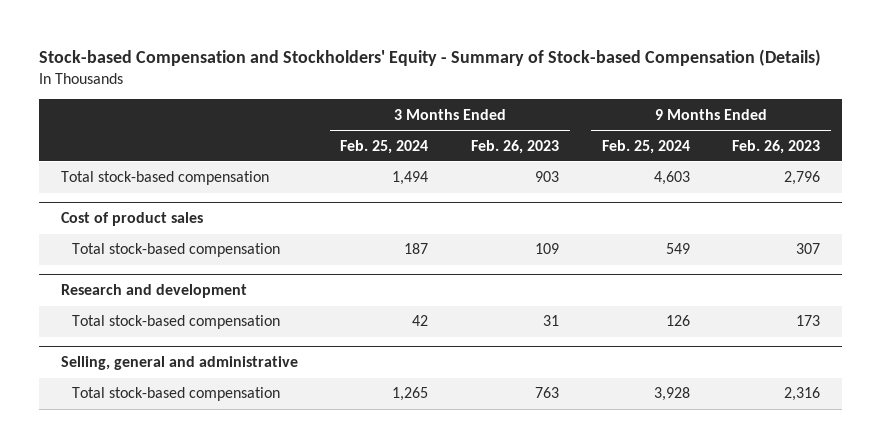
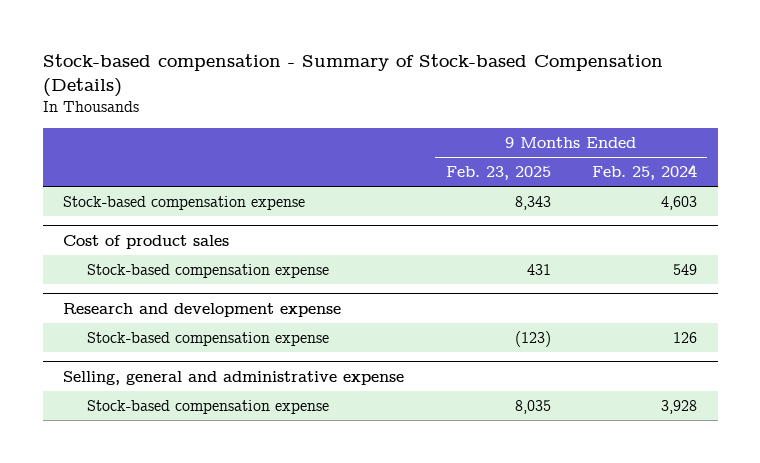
- Stock-based Compensation and Stockholders' Equity - Summary of Stock-based Compensation (Details)
+ Stock-based compensation - Summary of Stock-based Compensation (Details)
- | 3 Months Ended Feb. 25, 2024 | 3 Months Ended Feb. 26, 2023 | 9 Months Ended Feb. 25, 2024 | 9 Months Ended Feb. 26, 2023
+ | 9 Months Ended Feb. 23, 2025 | 9 Months Ended Feb. 25, 2024
- Total stock-based compensation | 1,494 | 903 | 4,603 | 2,796
+ Stock-based compensation expense | 8,343 | 4,603
@ Cost of product sales
- Total stock-based compensation | 187 | 109 | 549 | 307
- Research and development
- Total stock-based compensation | 42 | 31 | 126 | 173
- Selling, general and administrative
- Total stock-based compensation | 1,265 | 763 | 3,928 | 2,316
@ Cost of product sales
+ Stock-based compensation expense | 431 | 549
+ Research and development expense
+ Stock-based compensation expense | (123) | 126
+ Selling, general and administrative expense
+ Stock-based compensation expense | 8,035 | 3,928

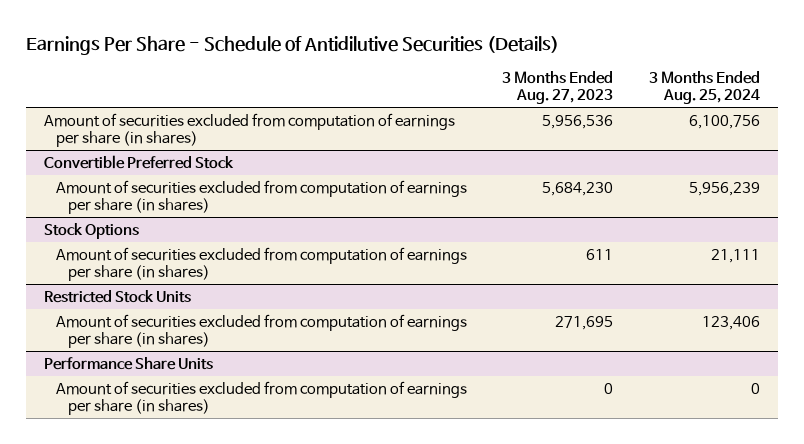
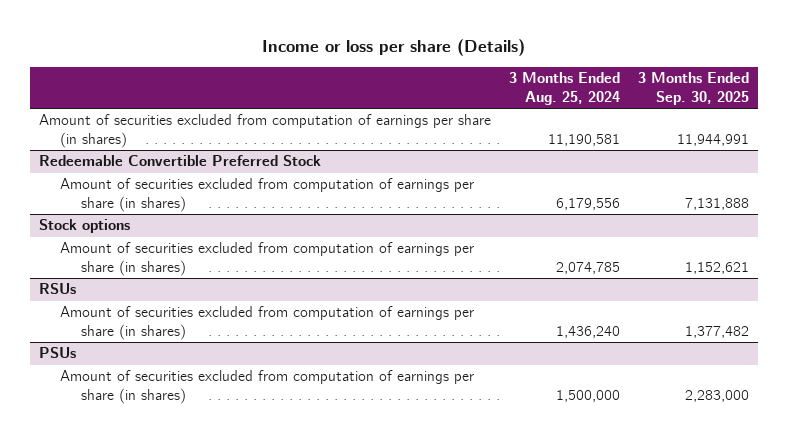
- Earnings Per Share - Schedule of Antidilutive Securities (Details)
+ Income or loss per share (Details)
- | 3 Months Ended Aug. 27, 2023 | 3 Months Ended Aug. 25, 2024
+ | 3 Months Ended Aug. 25, 2024 | 3 Months Ended Sep. 30, 2025
- Amount of securities excluded from computation of earnings per share (in shares) | 5,956,536 | 6,100,756
- Convertible Preferred Stock
- Amount of securities excluded from computation of earnings per share (in shares) | 5,684,230 | 5,956,239
- Stock Options
- Amount of securities excluded from computation of earnings per share (in shares) | 611 | 21,111
- Restricted Stock Units
- Amount of securities excluded from computation of earnings per share (in shares) | 271,695 | 123,406
- Performance Share Units
- Amount of securities excluded from computation of earnings per share (in shares) | 0 | 0
+ Amount of securities excluded from computation of earnings per share (in shares) | 11,190,581 | 11,944,991
+ Redeemable Convertible Preferred Stock
+ Amount of securities excluded from computation of earnings per share (in shares) | 6,179,556 | 7,131,888
+ Stock options
+ Amount of securities excluded from computation of earnings per share (in shares) | 2,074,785 | 1,152,621
+ RSUs
+ Amount of securities excluded from computation of earnings per share (in shares) | 1,436,240 | 1,377,482
+ PSUs
+ Amount of securities excluded from computation of earnings per share (in shares) | 1,500,000 | 2,283,000

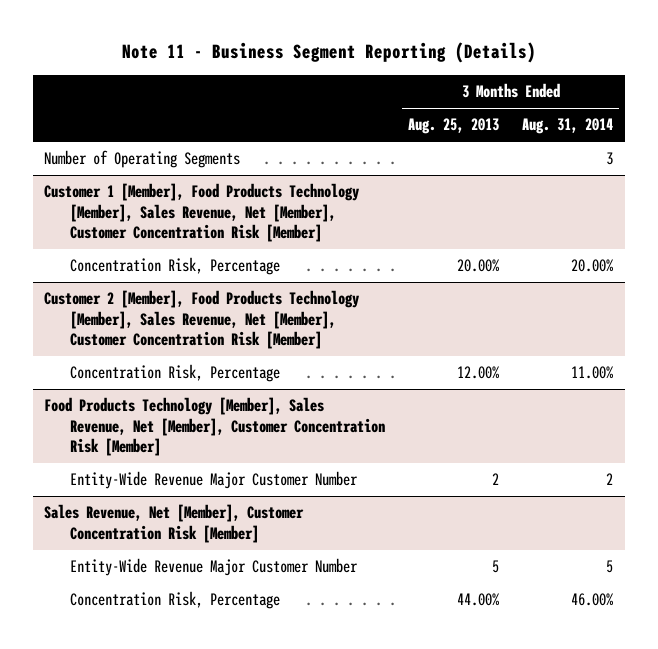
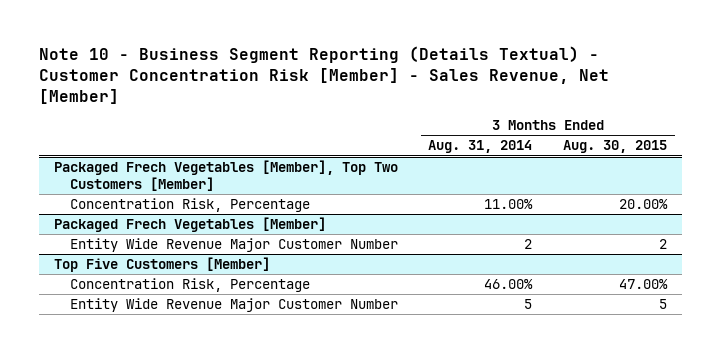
- Note 11 - Business Segment Reporting (Details)
+ Note 10 - Business Segment Reporting (Details Textual) - Customer Concentration Risk [Member] - Sales Revenue, Net [Member]
- | 3 Months Ended Aug. 25, 2013 | 3 Months Ended Aug. 31, 2014
+ | 3 Months Ended Aug. 31, 2014 | 3 Months Ended Aug. 30, 2015
- Number of Operating Segments | | 3
- Customer 1 [Member], Food Products Technology [Member], Sales Revenue, Net [Member], Customer Concentration Risk [Member]
- Concentration Risk, Percentage | 20.00% | 20.00%
- Customer 2 [Member], Food Products Technology [Member], Sales Revenue, Net [Member], Customer Concentration Risk [Member]
+ Packaged Frech Vegetables [Member], Top Two Customers [Member]
- Food Products Technology [Member], Sales Revenue, Net [Member], Customer Concentration Risk [Member]
- Entity-Wide Revenue Major Customer Number | 2 | 2
- Sales Revenue, Net [Member], Customer Concentration Risk [Member]
- Entity-Wide Revenue Major Customer Number | 5 | 5
+ Packaged Frech Vegetables [Member]
+ Entity Wide Revenue Major Customer Number | 2 | 2
+ Top Five Customers [Member]
+ Entity Wide Revenue Major Customer Number | 5 | 5

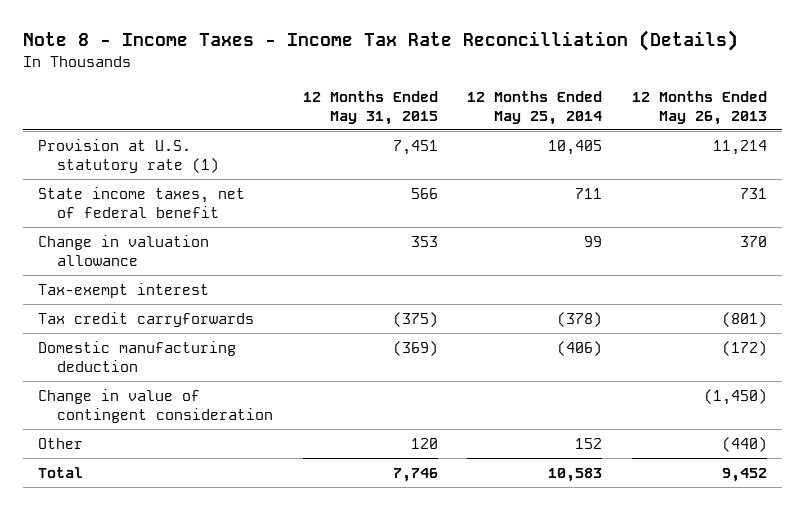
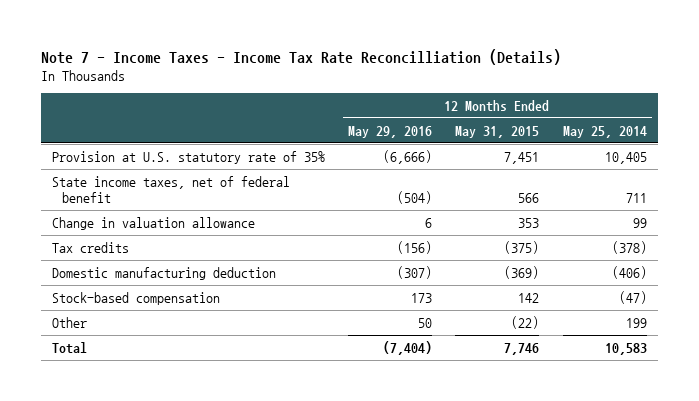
- Note 8 - Income Taxes - Income Tax Rate Reconcilliation (Details)
+ Note 7 - Income Taxes - Income Tax Rate Reconcilliation (Details)
- | 12 Months Ended May 31, 2015 | 12 Months Ended May 25, 2014 | 12 Months Ended May 26, 2013
+ | 12 Months Ended May 29, 2016 | 12 Months Ended May 31, 2015 | 12 Months Ended May 25, 2014
- Provision at U.S. statutory rate (1) | 7,451 | 10,405 | 11,214
+ Provision at U.S. statutory rate of 35% | (6,666) | 7,451 | 10,405
- Tax-exempt interest
- Tax credit carryforwards | (375) | (378) | (801)
+ Tax credits | (156) | (375) | (378)
- Change in value of contingent consideration | | | (1,450)
- Other | 120 | 152 | (440)
+ Stock-based compensation | 173 | 142 | (47)
+ Other | 50 | (22) | 199

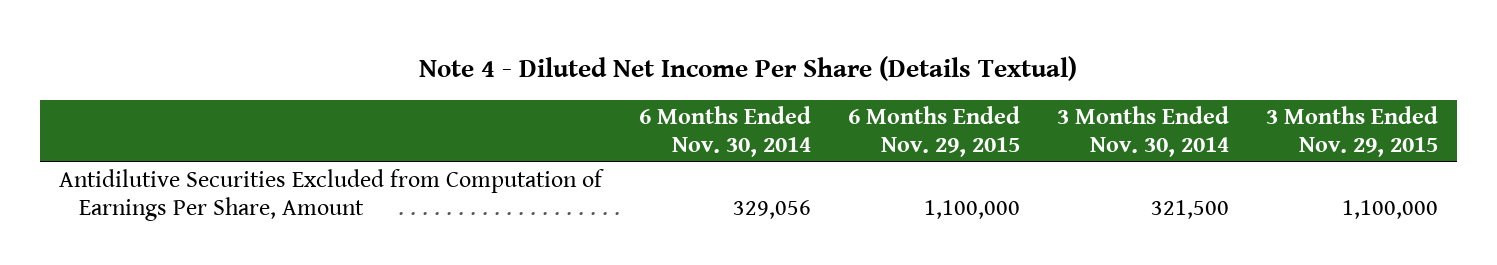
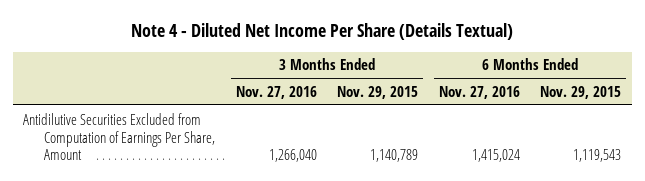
- | 6 Months Ended Nov. 30, 2014 | 6 Months Ended Nov. 29, 2015 | 3 Months Ended Nov. 30, 2014 | 3 Months Ended Nov. 29, 2015
+ | 3 Months Ended Nov. 27, 2016 | 3 Months Ended Nov. 29, 2015 | 6 Months Ended Nov. 27, 2016 | 6 Months Ended Nov. 29, 2015
- Antidilutive Securities Excluded from Computation of Earnings Per Share, Amount | 329,056 | 1,100,000 | 321,500 | 1,100,000
+ Antidilutive Securities Excluded from Computation of Earnings Per Share, Amount | 1,266,040 | 1,140,789 | 1,415,024 | 1,119,543

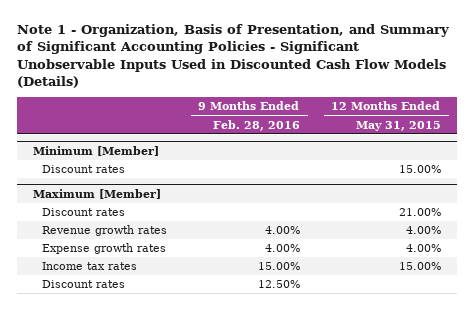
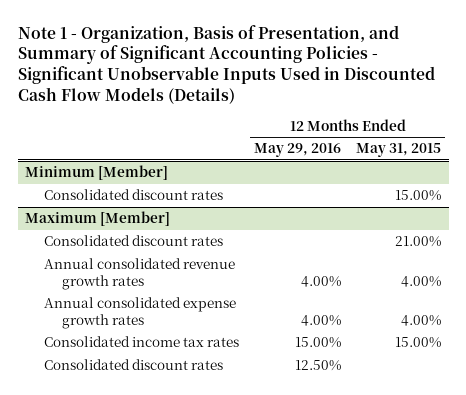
- | 9 Months Ended Feb. 28, 2016 | 12 Months Ended May 31, 2015
+ | 12 Months Ended May 29, 2016 | 12 Months Ended May 31, 2015
@ Minimum [Member]
- Discount rates | | 15.00%
+ Consolidated discount rates | | 15.00%
@ Maximum [Member]
- Discount rates | | 21.00%
- Revenue growth rates | 4.00% | 4.00%
- Expense growth rates | 4.00% | 4.00%
- Income tax rates | 15.00% | 15.00%
- Discount rates | 12.50% |
+ Consolidated discount rates | | 21.00%
+ Annual consolidated revenue growth rates | 4.00% | 4.00%
+ Annual consolidated expense growth rates | 4.00% | 4.00%
+ Consolidated income tax rates | 15.00% | 15.00%
+ Consolidated discount rates | 12.50% |

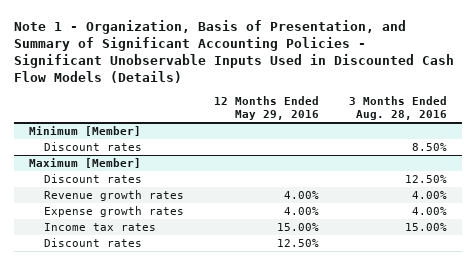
- | 12 Months Ended May 29, 2016 | 12 Months Ended May 31, 2015
+ | 12 Months Ended May 29, 2016 | 3 Months Ended Aug. 28, 2016
@ Minimum [Member]
- Consolidated discount rates | | 15.00%
+ Discount rates | | 8.50%
@ Maximum [Member]
- Consolidated discount rates | | 21.00%
- Annual consolidated revenue growth rates | 4.00% | 4.00%
- Annual consolidated expense growth rates | 4.00% | 4.00%
- Consolidated income tax rates | 15.00% | 15.00%
- Consolidated discount rates | 12.50% |
+ Discount rates | | 12.50%
+ Revenue growth rates | 4.00% | 4.00%
+ Expense growth rates | 4.00% | 4.00%
+ Income tax rates | 15.00% | 15.00%
+ Discount rates | 12.50% |

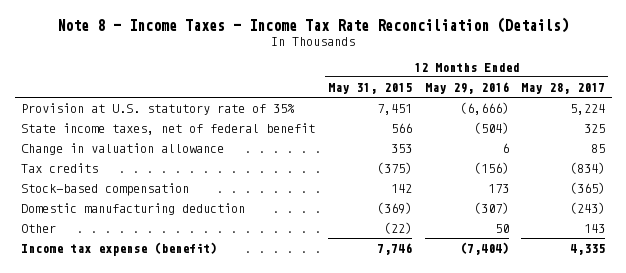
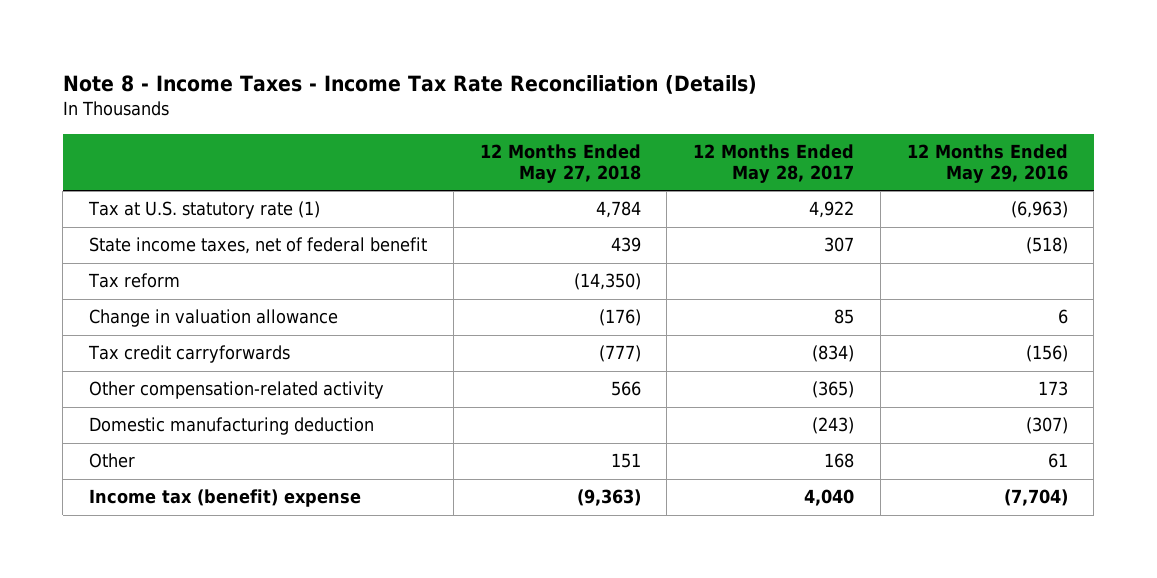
- | 12 Months Ended May 31, 2015 | 12 Months Ended May 29, 2016 | 12 Months Ended May 28, 2017
+ | 12 Months Ended May 27, 2018 | 12 Months Ended May 28, 2017 | 12 Months Ended May 29, 2016
- Provision at U.S. statutory rate of 35% | 7,451 | (6,666) | 5,224
- State income taxes, net of federal benefit | 566 | (504) | 325
+ Tax at U.S. statutory rate (1) | 4,784 | 4,922 | (6,963)
+ State income taxes, net of federal benefit | 439 | 307 | (518)
+ Tax reform | (14,350) | |
- Tax credits | (375) | (156) | (834)
- Stock-based compensation | 142 | 173 | (365)
+ Tax credit carryforwards | (777) | (834) | (156)
+ Other compensation-related activity | 566 | (365) | 173
- Other | (22) | 50 | 143
- Income tax expense (benefit) | 7,746 | (7,404) | 4,335
+ Other | 151 | 168 | 61
+ Income tax (benefit) expense | (9,363) | 4,040 | (7,704)

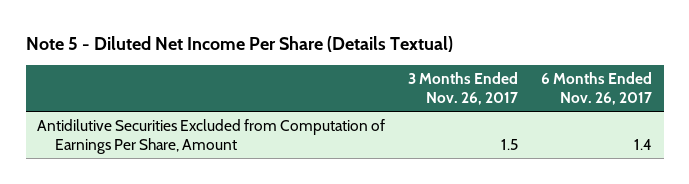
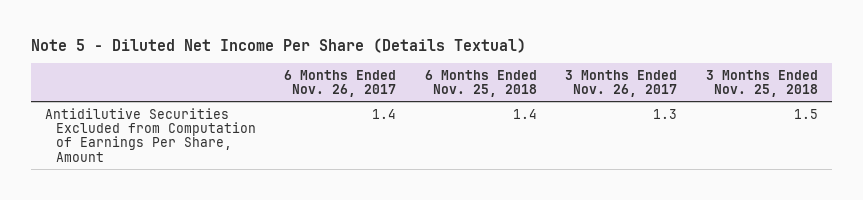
- | 3 Months Ended Nov. 26, 2017 | 6 Months Ended Nov. 26, 2017
+ | 6 Months Ended Nov. 26, 2017 | 6 Months Ended Nov. 25, 2018 | 3 Months Ended Nov. 26, 2017 | 3 Months Ended Nov. 25, 2018
- Antidilutive Securities Excluded from Computation of Earnings Per Share, Amount | 1.5 | 1.4
+ Antidilutive Securities Excluded from Computation of Earnings Per Share, Amount | 1.4 | 1.4 | 1.3 | 1.5

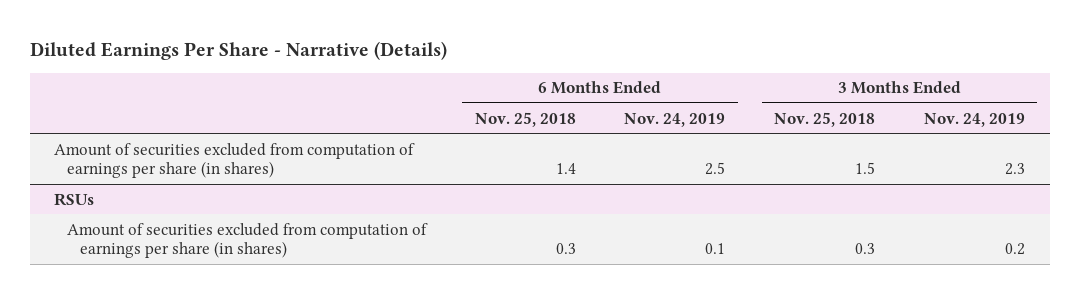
- Note 5 - Diluted Net Income Per Share (Details Textual)
+ Diluted Earnings Per Share - Narrative (Details)
- | 6 Months Ended Nov. 26, 2017 | 6 Months Ended Nov. 25, 2018 | 3 Months Ended Nov. 26, 2017 | 3 Months Ended Nov. 25, 2018
+ | 6 Months Ended Nov. 25, 2018 | 6 Months Ended Nov. 24, 2019 | 3 Months Ended Nov. 25, 2018 | 3 Months Ended Nov. 24, 2019
- Antidilutive Securities Excluded from Computation of Earnings Per Share, Amount | 1.4 | 1.4 | 1.3 | 1.5
+ Amount of securities excluded from computation of earnings per share (in shares) | 1.4 | 2.5 | 1.5 | 2.3
+ RSUs
+ Amount of securities excluded from computation of earnings per share (in shares) | 0.3 | 0.1 | 0.3 | 0.2

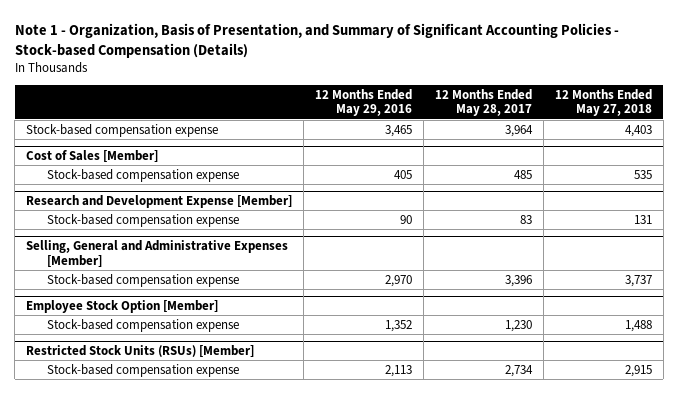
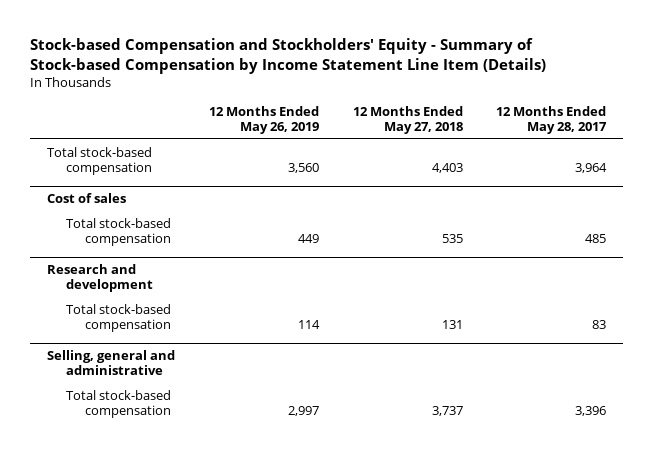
- Note 1 - Organization, Basis of Presentation, and Summary of Significant Accounting Policies - Stock-based Compensation (Details)
+ Stock-based Compensation and Stockholders' Equity - Summary of Stock-based Compensation by Income Statement Line Item (Details)
- | 12 Months Ended May 29, 2016 | 12 Months Ended May 28, 2017 | 12 Months Ended May 27, 2018
+ | 12 Months Ended May 26, 2019 | 12 Months Ended May 27, 2018 | 12 Months Ended May 28, 2017
- Stock-based compensation expense | 3,465 | 3,964 | 4,403
- Cost of Sales [Member]
- Stock-based compensation expense | 405 | 485 | 535
- Research and Development Expense [Member]
- Stock-based compensation expense | 90 | 83 | 131
- Selling, General and Administrative Expenses [Member]
- Stock-based compensation expense | 2,970 | 3,396 | 3,737
- Employee Stock Option [Member]
- Stock-based compensation expense | 1,352 | 1,230 | 1,488
- Restricted Stock Units (RSUs) [Member]
- Stock-based compensation expense | 2,113 | 2,734 | 2,915
+ Total stock-based compensation | 3,560 | 4,403 | 3,964
+ Cost of sales
+ Total stock-based compensation | 449 | 535 | 485
+ Research and development
+ Total stock-based compensation | 114 | 131 | 83
+ Selling, general and administrative
+ Total stock-based compensation | 2,997 | 3,737 | 3,396

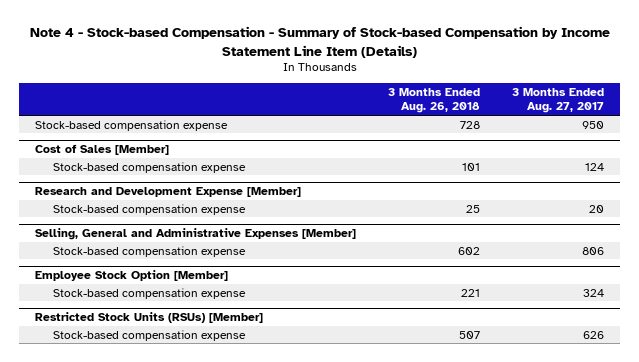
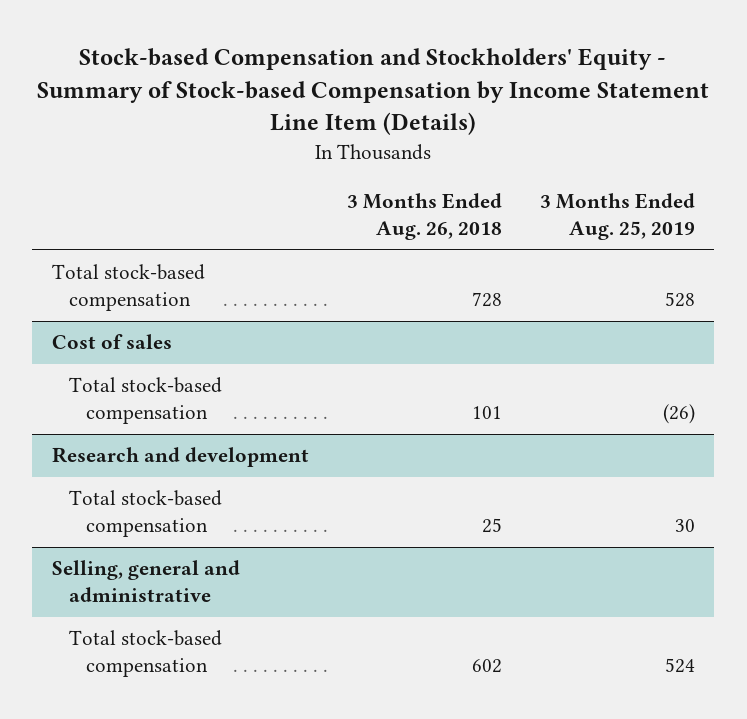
- Note 4 - Stock-based Compensation - Summary of Stock-based Compensation by Income Statement Line Item (Details)
+ Stock-based Compensation and Stockholders' Equity - Summary of Stock-based Compensation by Income Statement Line Item (Details)
- | 3 Months Ended Aug. 26, 2018 | 3 Months Ended Aug. 27, 2017
+ | 3 Months Ended Aug. 26, 2018 | 3 Months Ended Aug. 25, 2019
- Stock-based compensation expense | 728 | 950
- Cost of Sales [Member]
- Stock-based compensation expense | 101 | 124
- Research and Development Expense [Member]
- Stock-based compensation expense | 25 | 20
- Selling, General and Administrative Expenses [Member]
- Stock-based compensation expense | 602 | 806
- Employee Stock Option [Member]
- Stock-based compensation expense | 221 | 324
- Restricted Stock Units (RSUs) [Member]
- Stock-based compensation expense | 507 | 626
+ Total stock-based compensation | 728 | 528
+ Cost of sales
+ Total stock-based compensation | 101 | (26)
+ Research and development
+ Total stock-based compensation | 25 | 30
+ Selling, general and administrative
+ Total stock-based compensation | 602 | 524

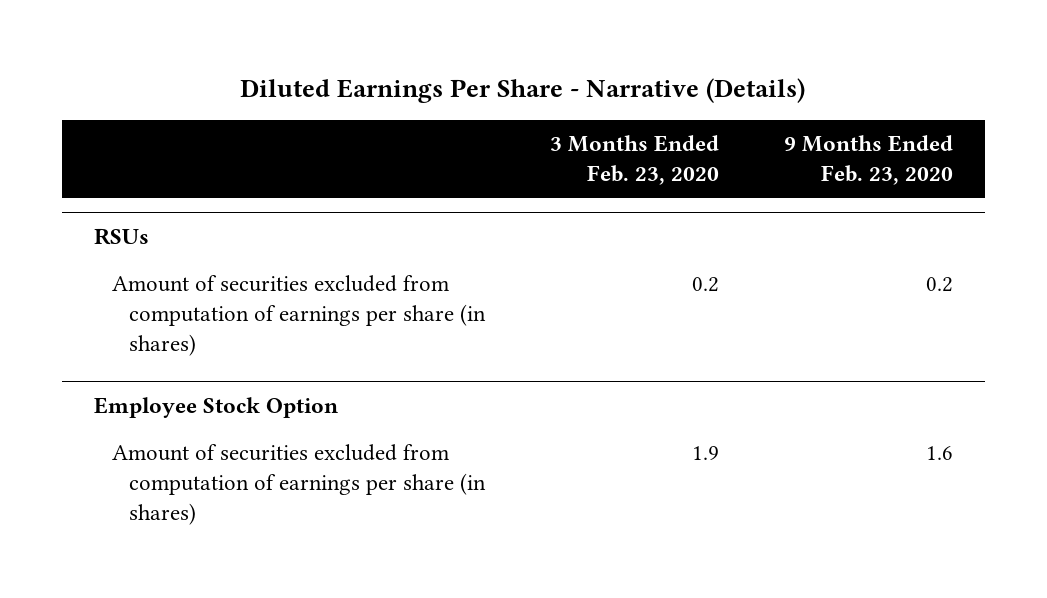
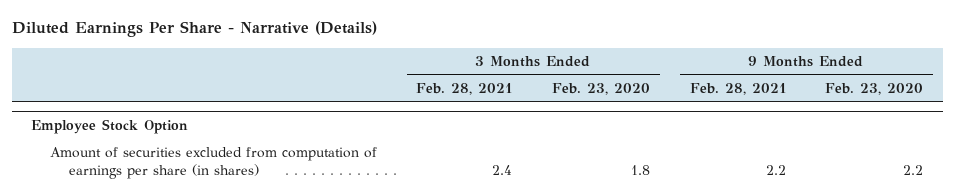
- | 3 Months Ended Feb. 23, 2020 | 9 Months Ended Feb. 23, 2020
+ | 3 Months Ended Feb. 28, 2021 | 3 Months Ended Feb. 23, 2020 | 9 Months Ended Feb. 28, 2021 | 9 Months Ended Feb. 23, 2020
- RSUs
- Amount of securities excluded from computation of earnings per share (in shares) | 0.2 | 0.2
@ Employee Stock Option
- Amount of securities excluded from computation of earnings per share (in shares) | 1.9 | 1.6
+ Amount of securities excluded from computation of earnings per share (in shares) | 2.4 | 1.8 | 2.2 | 2.2

